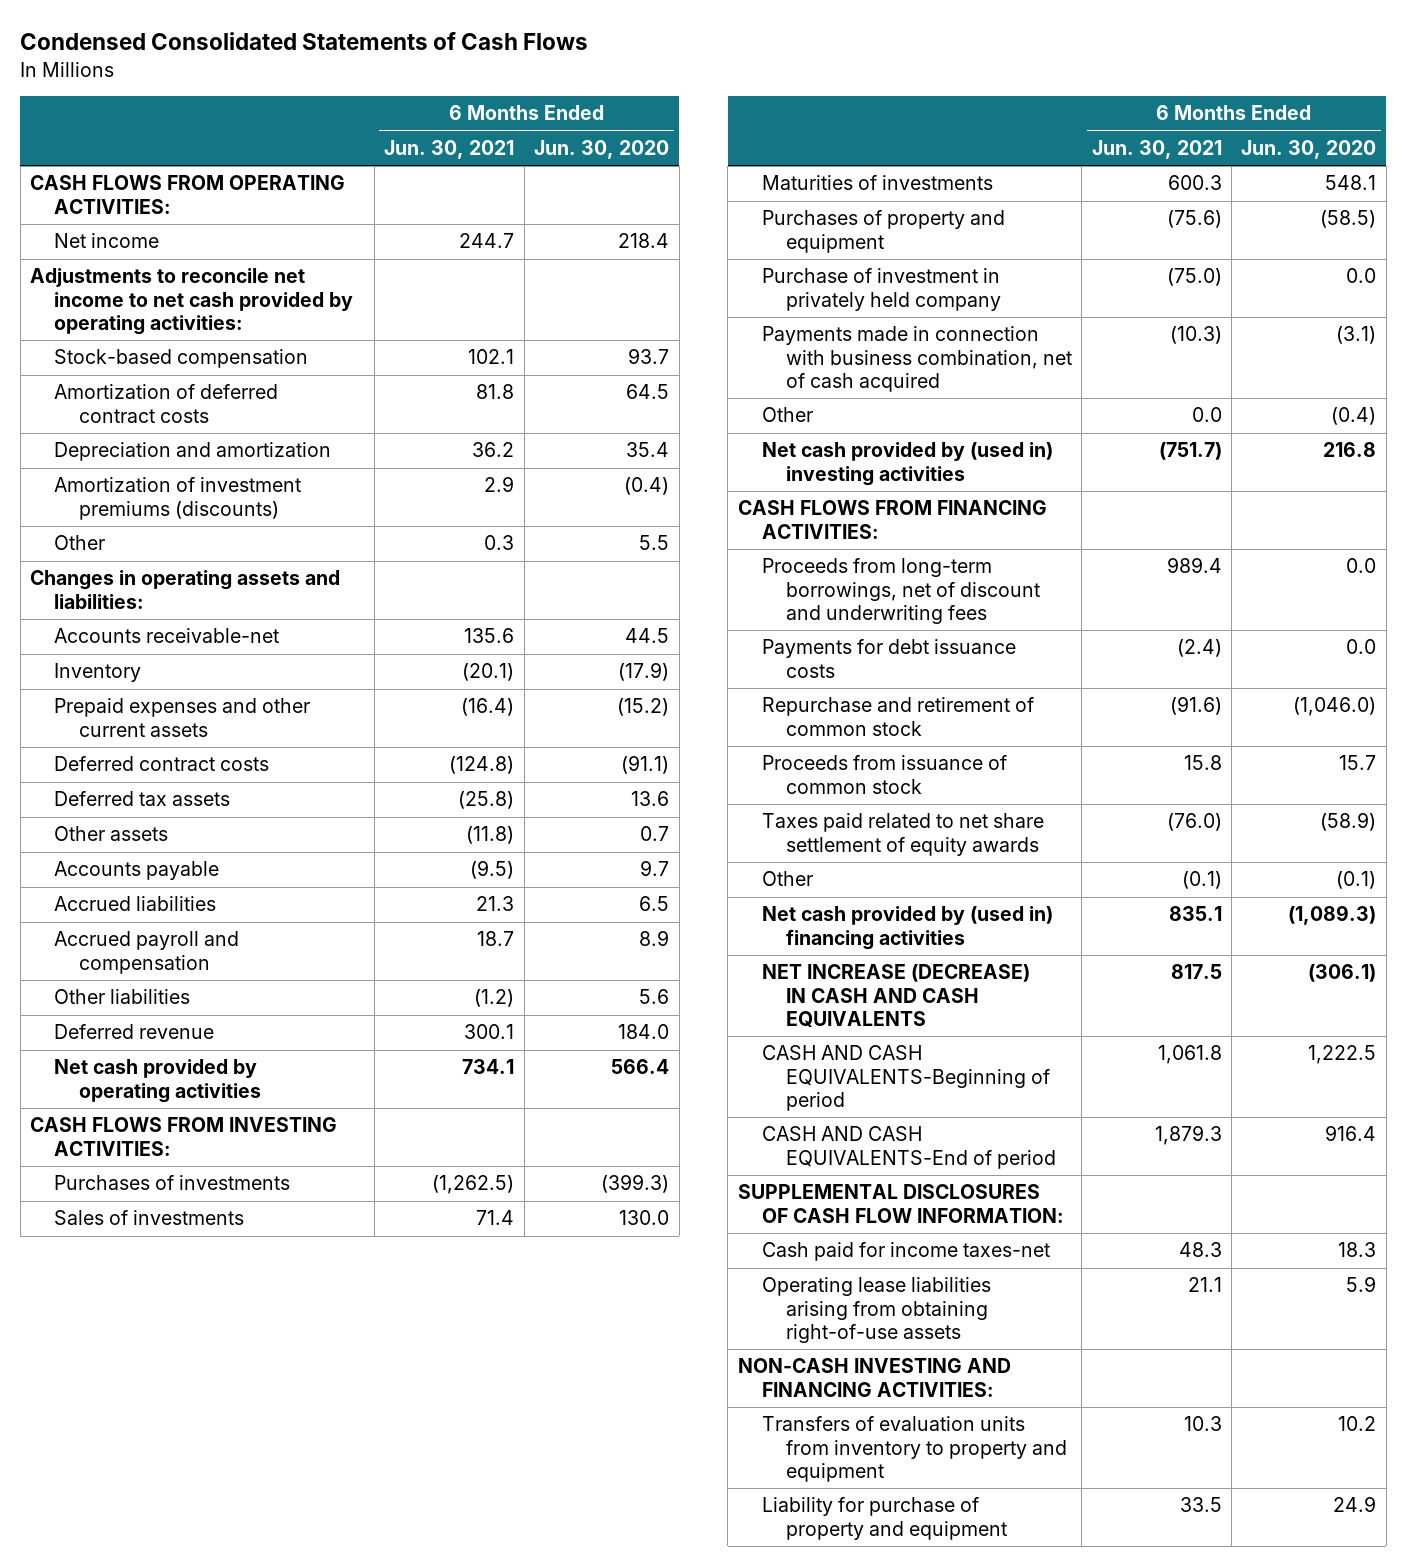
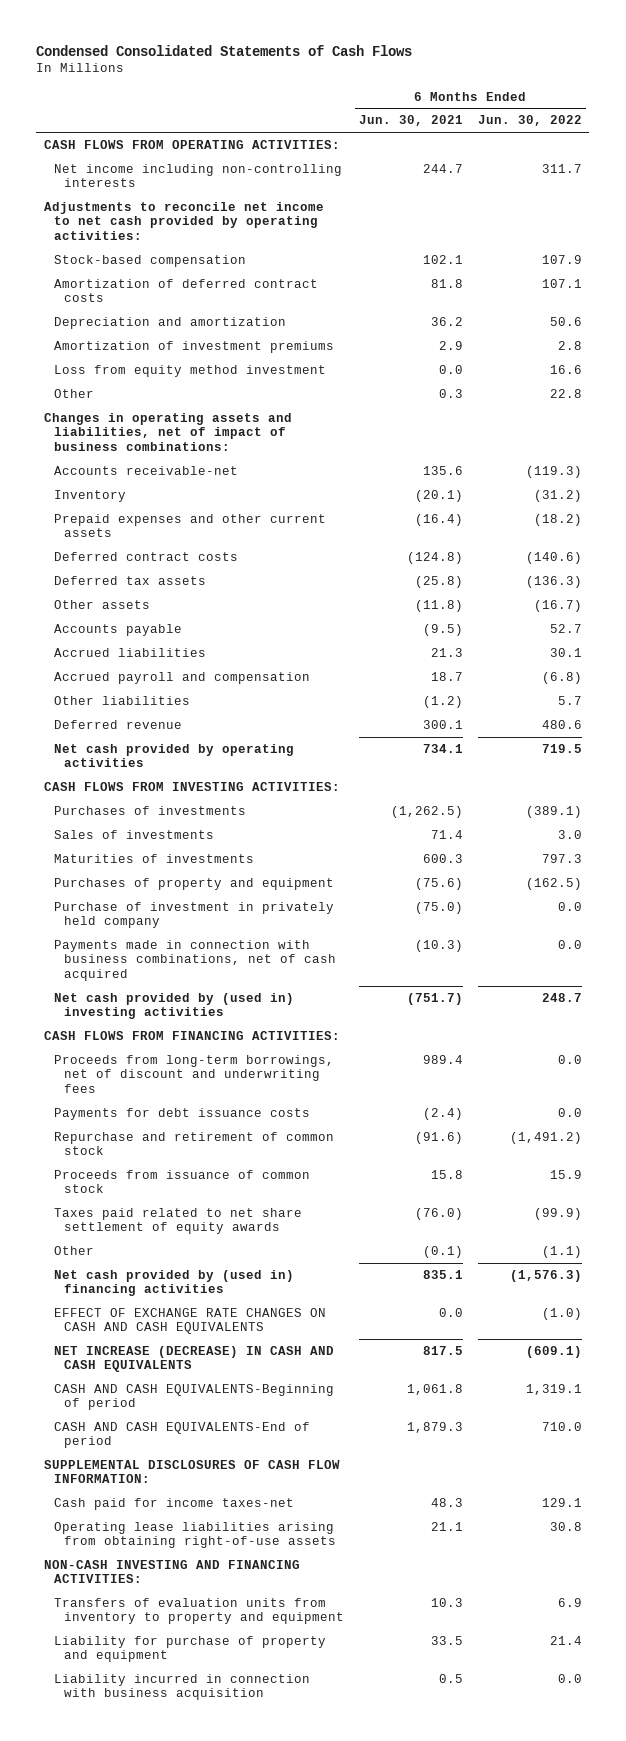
- | 6 Months Ended Jun. 30, 2021 | 6 Months Ended Jun. 30, 2020
+ | 6 Months Ended Jun. 30, 2021 | 6 Months Ended Jun. 30, 2022
- Net income | 244.7 | 218.4
+ Net income including non-controlling interests | 244.7 | 311.7
- Amortization of investment premiums (discounts) | 2.9 | (0.4)
+ Amortization of investment premiums | 2.9 | 2.8
+ Loss from equity method investment | 0.0 | 16.6
- Changes in operating assets and liabilities:
+ Changes in operating assets and liabilities, net of impact of business combinations:
- Payments made in connection with business combination, net of cash acquired | (10.3) | (3.1)
- Other | 0.0 | (0.4)
+ Payments made in connection with business combinations, net of cash acquired | (10.3) | 0.0
+ EFFECT OF EXCHANGE RATE CHANGES ON CASH AND CASH EQUIVALENTS | 0.0 | (1.0)
+ Liability incurred in connection with business acquisition | 0.5 | 0.0

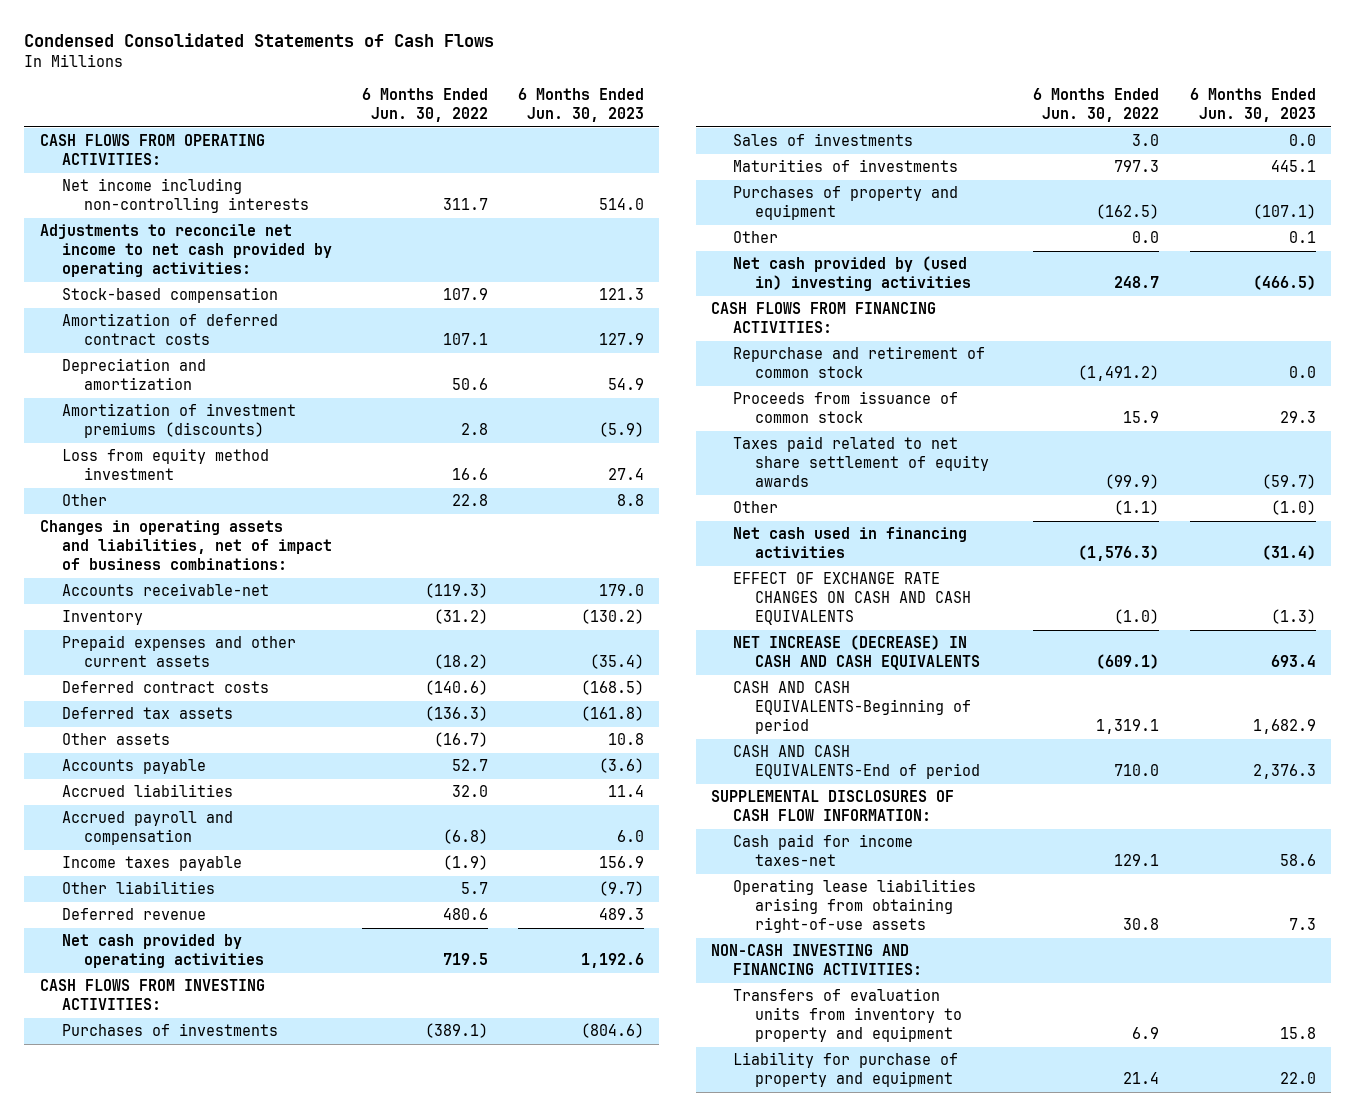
- | 6 Months Ended Jun. 30, 2021 | 6 Months Ended Jun. 30, 2022
+ | 6 Months Ended Jun. 30, 2022 | 6 Months Ended Jun. 30, 2023
- Amortization of investment premiums | 2.9 | 2.8
+ Amortization of investment premiums (discounts) | 2.8 | (5.9)
- Accrued liabilities | 21.3 | 30.1
+ Accrued liabilities | 32.0 | 11.4
+ Income taxes payable | (1.9) | 156.9
- Purchase of investment in privately held company | (75.0) | 0.0
- Payments made in connection with business combinations, net of cash acquired | (10.3) | 0.0
+ Other | 0.0 | 0.1
- Proceeds from long-term borrowings, net of discount and underwriting fees | 989.4 | 0.0
- Payments for debt issuance costs | (2.4) | 0.0
- Net cash provided by (used in) financing activities | 835.1 | (1,576.3)
+ Net cash used in financing activities | (1,576.3) | (31.4)
- Liability incurred in connection with business acquisition | 0.5 | 0.0

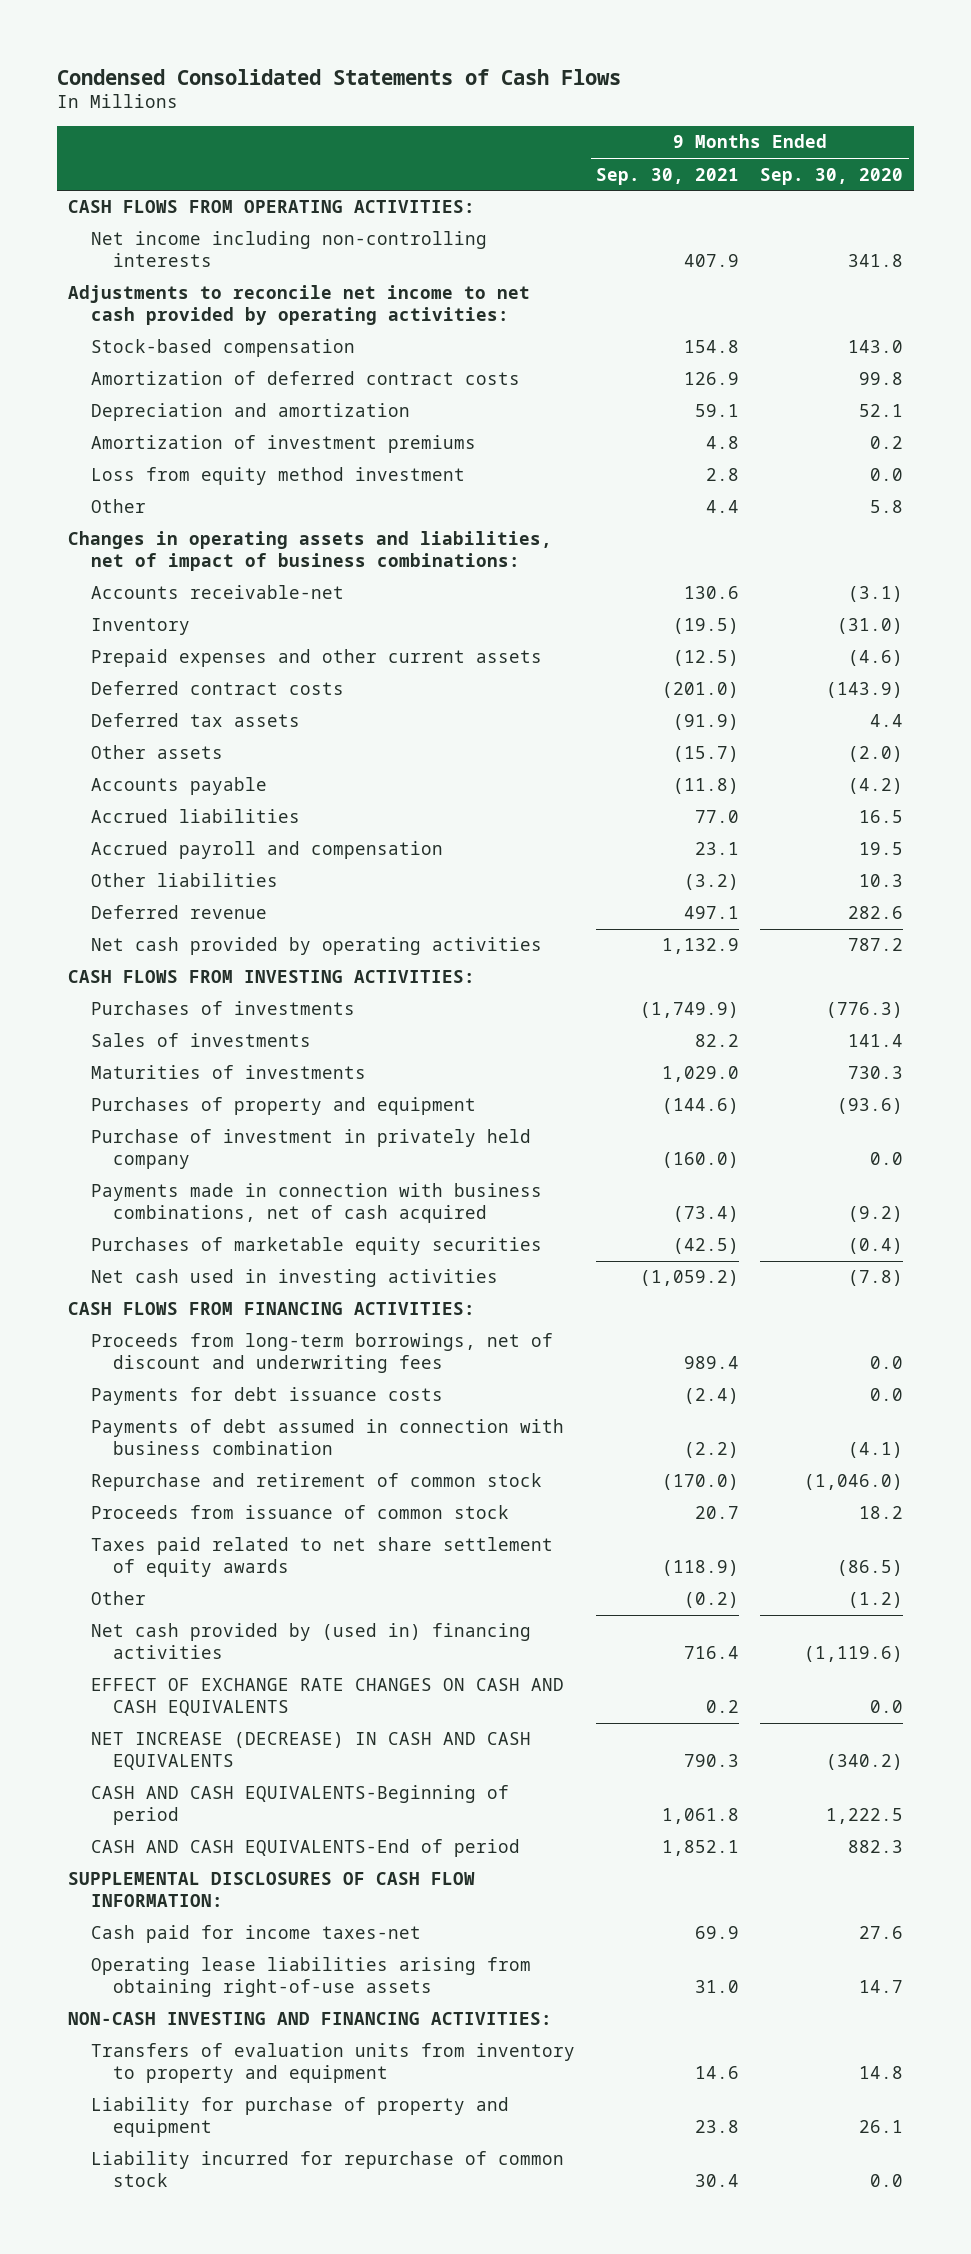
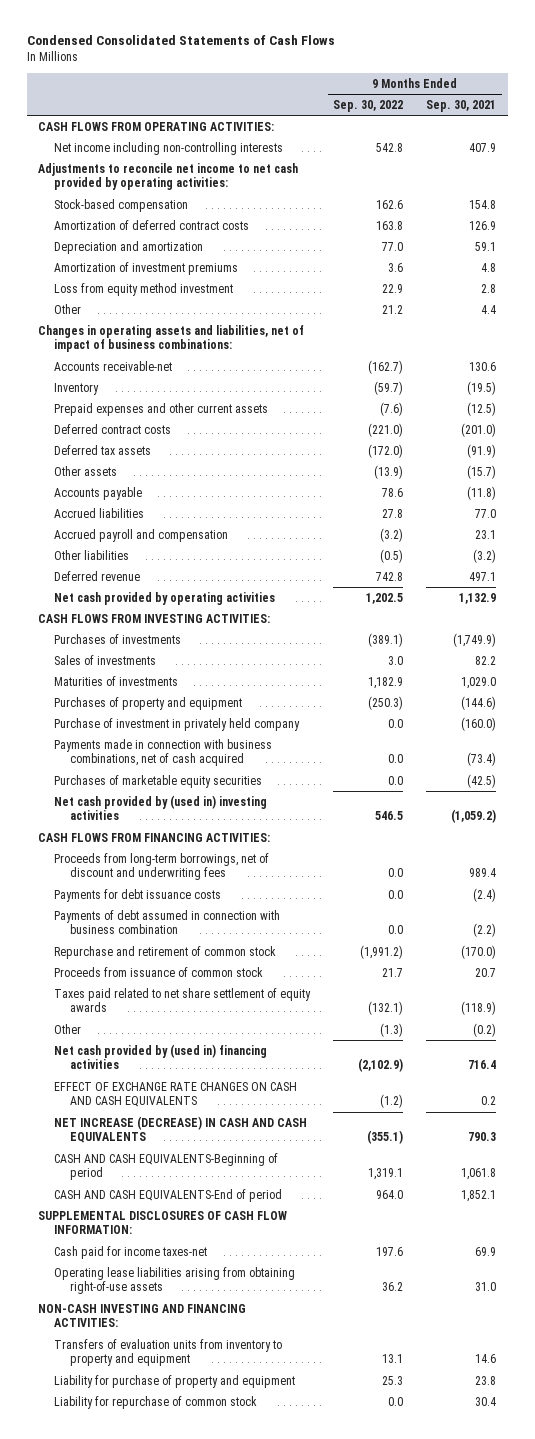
- | 9 Months Ended Sep. 30, 2021 | 9 Months Ended Sep. 30, 2020
+ | 9 Months Ended Sep. 30, 2022 | 9 Months Ended Sep. 30, 2021
- Net cash used in investing activities | (1,059.2) | (7.8)
+ Net cash provided by (used in) investing activities | 546.5 | (1,059.2)
- Liability incurred for repurchase of common stock | 30.4 | 0.0
+ Liability for repurchase of common stock | 0.0 | 30.4

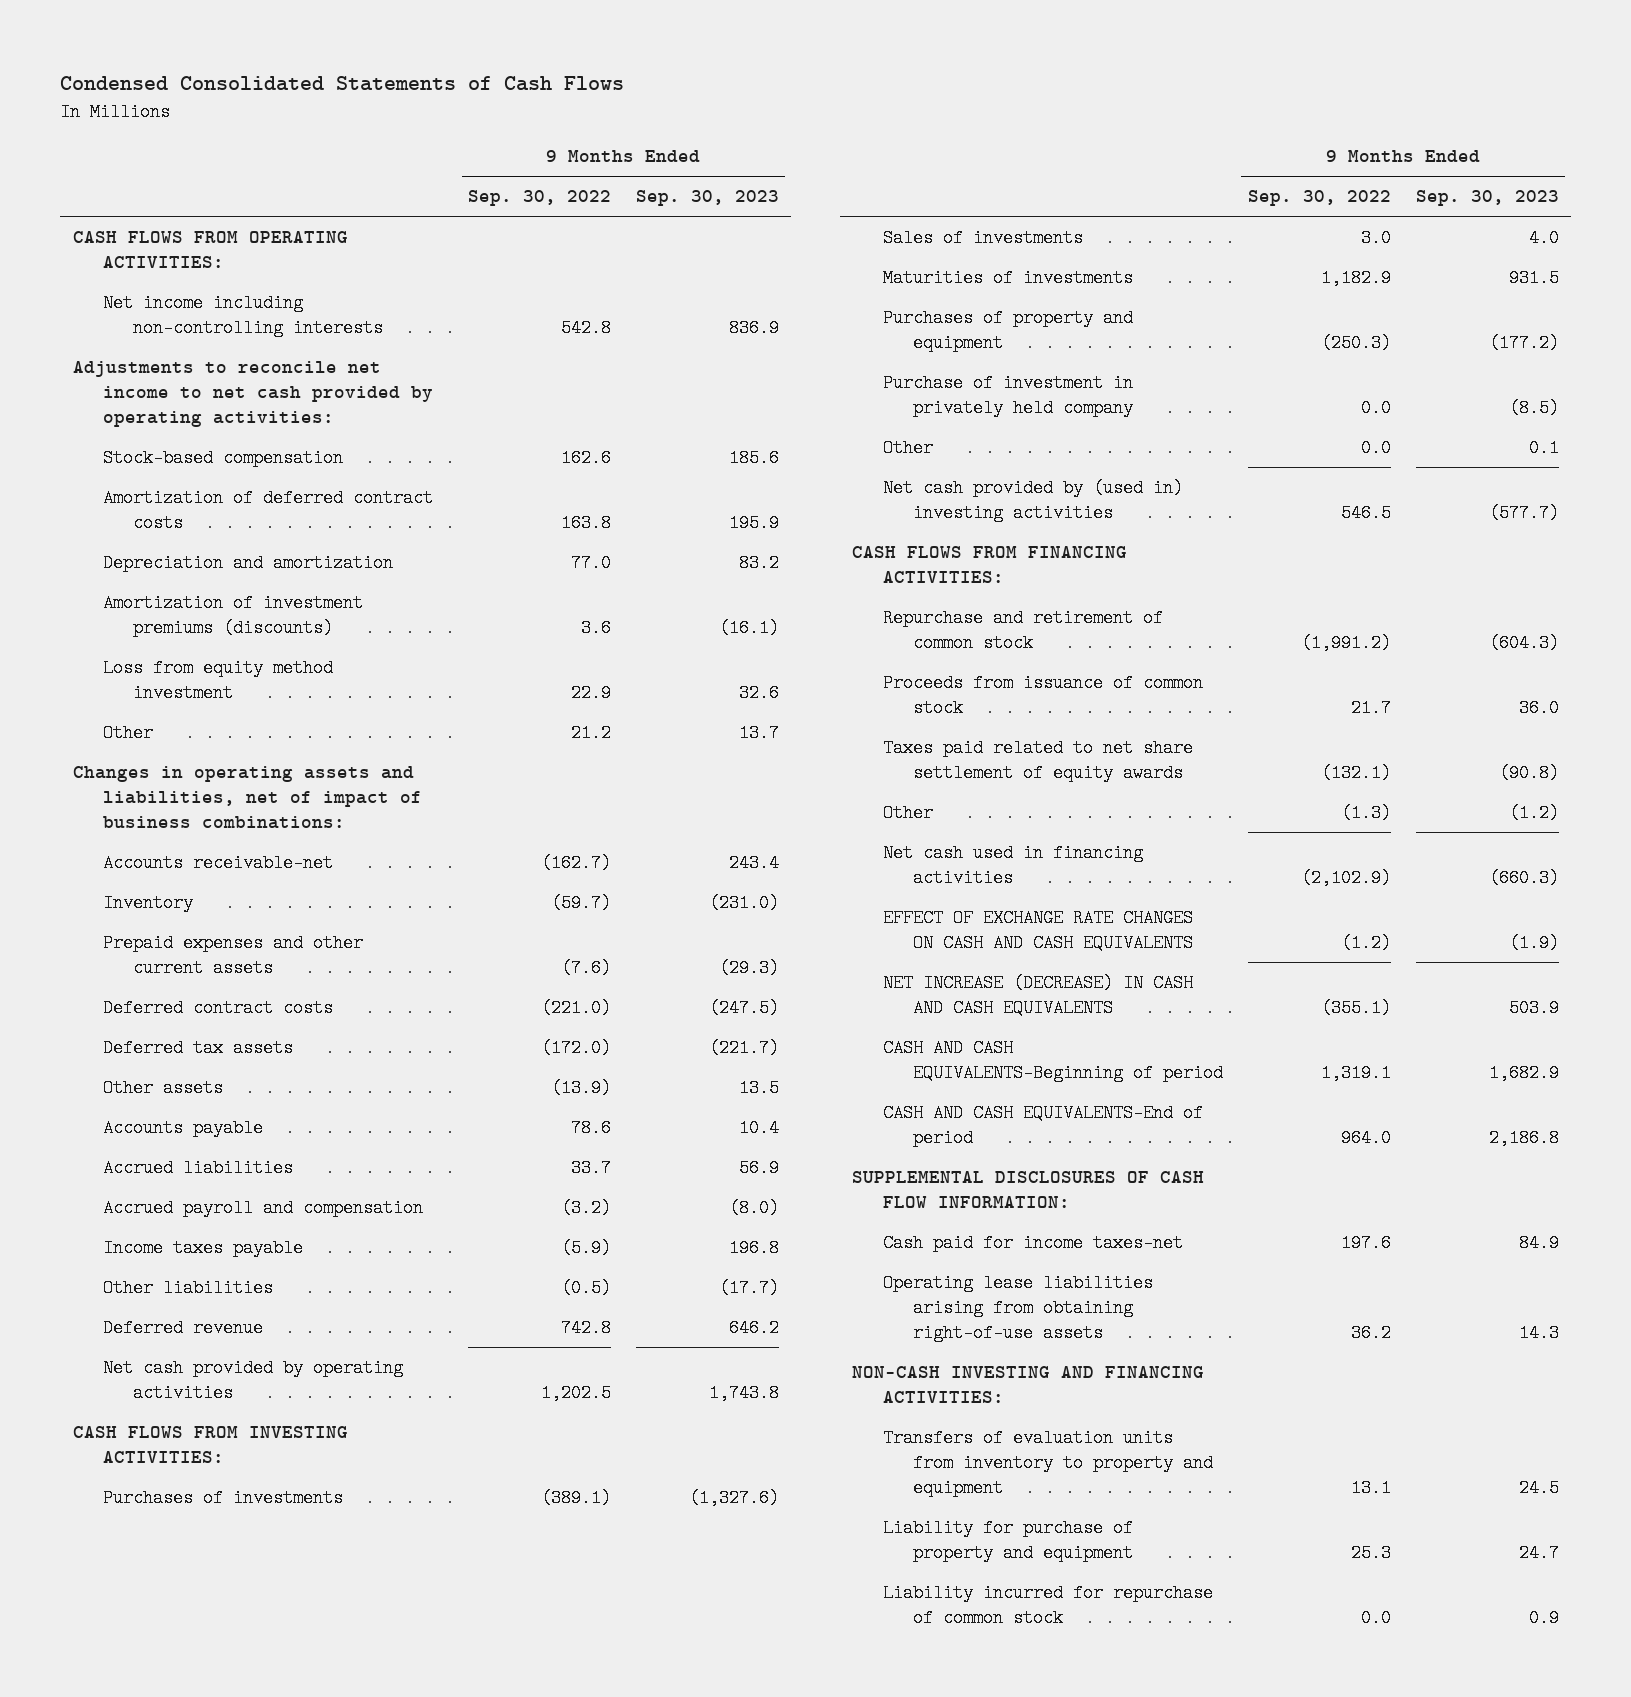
- | 9 Months Ended Sep. 30, 2022 | 9 Months Ended Sep. 30, 2021
+ | 9 Months Ended Sep. 30, 2022 | 9 Months Ended Sep. 30, 2023
- Amortization of investment premiums | 3.6 | 4.8
+ Amortization of investment premiums (discounts) | 3.6 | (16.1)
- Accrued liabilities | 27.8 | 77.0
+ Accrued liabilities | 33.7 | 56.9
+ Income taxes payable | (5.9) | 196.8
- Payments made in connection with business combinations, net of cash acquired | 0.0 | (73.4)
- Purchases of marketable equity securities | 0.0 | (42.5)
+ Other | 0.0 | 0.1
- Proceeds from long-term borrowings, net of discount and underwriting fees | 0.0 | 989.4
- Payments for debt issuance costs | 0.0 | (2.4)
- Payments of debt assumed in connection with business combination | 0.0 | (2.2)
- Net cash provided by (used in) financing activities | (2,102.9) | 716.4
+ Net cash used in financing activities | (2,102.9) | (660.3)
- Liability for repurchase of common stock | 0.0 | 30.4
+ Liability incurred for repurchase of common stock | 0.0 | 0.9

